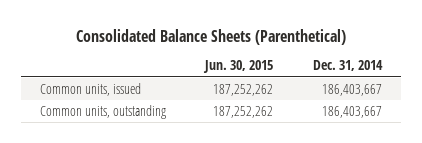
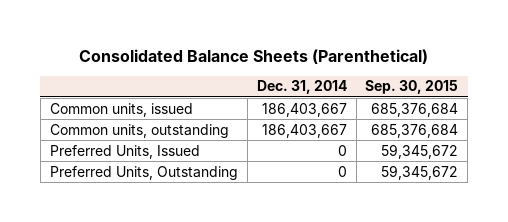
- | Jun. 30, 2015 | Dec. 31, 2014
+ | Dec. 31, 2014 | Sep. 30, 2015
+ Preferred Units, Issued | 0 | 59,345,672
+ Preferred Units, Outstanding | 0 | 59,345,672

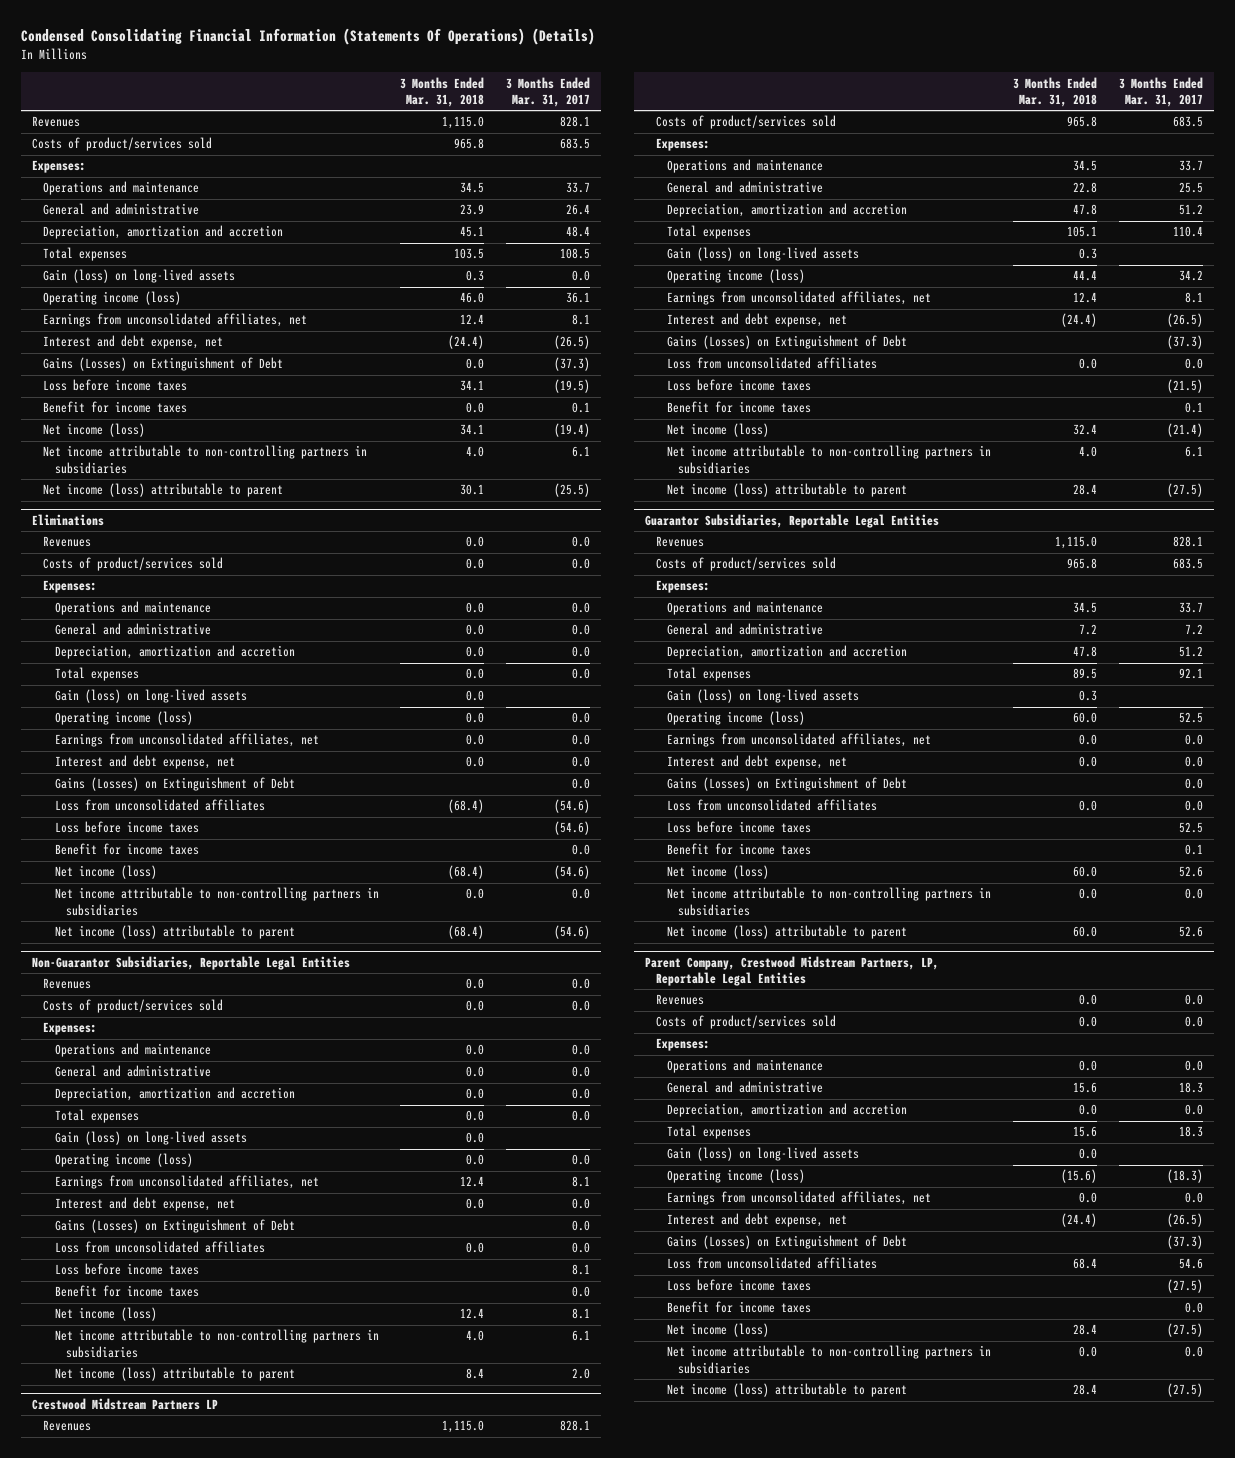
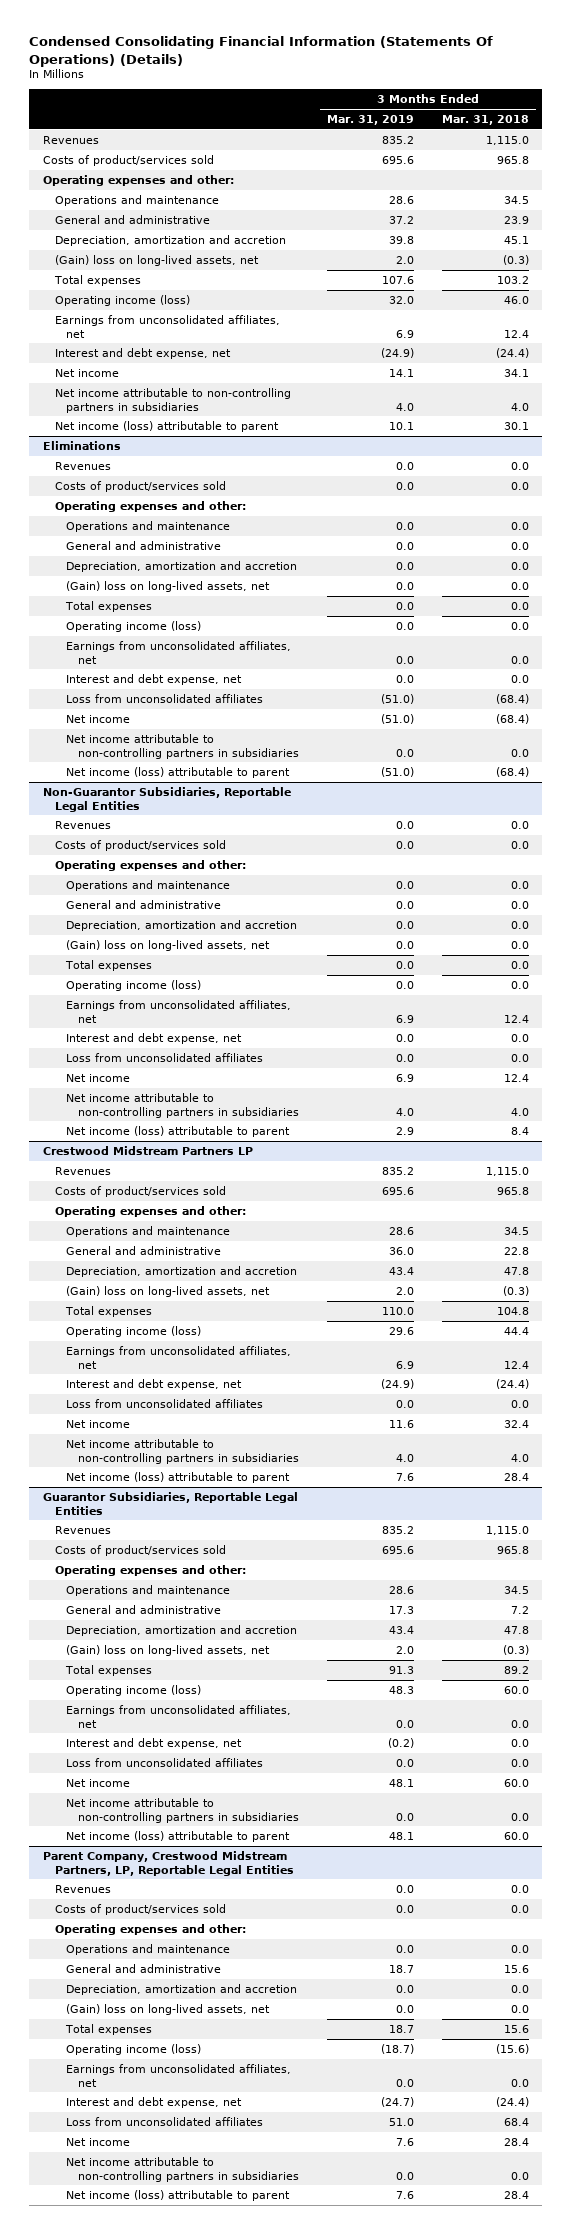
- | 3 Months Ended Mar. 31, 2018 | 3 Months Ended Mar. 31, 2017
+ | 3 Months Ended Mar. 31, 2019 | 3 Months Ended Mar. 31, 2018
- Expenses:
+ Operating expenses and other:
- Total expenses | 103.5 | 108.5
- Gain (loss) on long-lived assets | 0.3 | 0.0
+ (Gain) loss on long-lived assets, net | 2.0 | (0.3)
+ Total expenses | 107.6 | 103.2
- Gains (Losses) on Extinguishment of Debt | 0.0 | (37.3)
- Loss before income taxes | 34.1 | (19.5)
- Benefit for income taxes | 0.0 | 0.1
- Net income (loss) | 34.1 | (19.4)
+ Net income | 14.1 | 34.1
@ Eliminations
- Expenses:
+ Operating expenses and other:
+ (Gain) loss on long-lived assets, net | 0.0 | 0.0
- Gain (loss) on long-lived assets | 0.0 |
- Gains (Losses) on Extinguishment of Debt | | 0.0
- Loss before income taxes | | (54.6)
- Benefit for income taxes | | 0.0
- Net income (loss) | (68.4) | (54.6)
+ Net income | (51.0) | (68.4)
@ Non-Guarantor Subsidiaries, Reportable Legal Entities
- Expenses:
+ Operating expenses and other:
+ (Gain) loss on long-lived assets, net | 0.0 | 0.0
- Gain (loss) on long-lived assets | 0.0 |
- Gains (Losses) on Extinguishment of Debt | | 0.0
- Loss before income taxes | | 8.1
- Benefit for income taxes | | 0.0
- Net income (loss) | 12.4 | 8.1
+ Net income | 6.9 | 12.4
@ Crestwood Midstream Partners LP
- Expenses:
+ Operating expenses and other:
- Total expenses | 105.1 | 110.4
- Gain (loss) on long-lived assets | 0.3 |
+ (Gain) loss on long-lived assets, net | 2.0 | (0.3)
+ Total expenses | 110.0 | 104.8
- Gains (Losses) on Extinguishment of Debt | | (37.3)
- Loss before income taxes | | (21.5)
- Benefit for income taxes | | 0.1
- Net income (loss) | 32.4 | (21.4)
+ Net income | 11.6 | 32.4
@ Guarantor Subsidiaries, Reportable Legal Entities
- Expenses:
+ Operating expenses and other:
- Total expenses | 89.5 | 92.1
- Gain (loss) on long-lived assets | 0.3 |
+ (Gain) loss on long-lived assets, net | 2.0 | (0.3)
+ Total expenses | 91.3 | 89.2
- Gains (Losses) on Extinguishment of Debt | | 0.0
- Loss before income taxes | | 52.5
- Benefit for income taxes | | 0.1
- Net income (loss) | 60.0 | 52.6
+ Net income | 48.1 | 60.0
@ Parent Company, Crestwood Midstream Partners, LP, Reportable Legal Entities
- Expenses:
+ Operating expenses and other:
+ (Gain) loss on long-lived assets, net | 0.0 | 0.0
- Gain (loss) on long-lived assets | 0.0 |
- Gains (Losses) on Extinguishment of Debt | | (37.3)
- Loss before income taxes | | (27.5)
- Benefit for income taxes | | 0.0
- Net income (loss) | 28.4 | (27.5)
+ Net income | 7.6 | 28.4

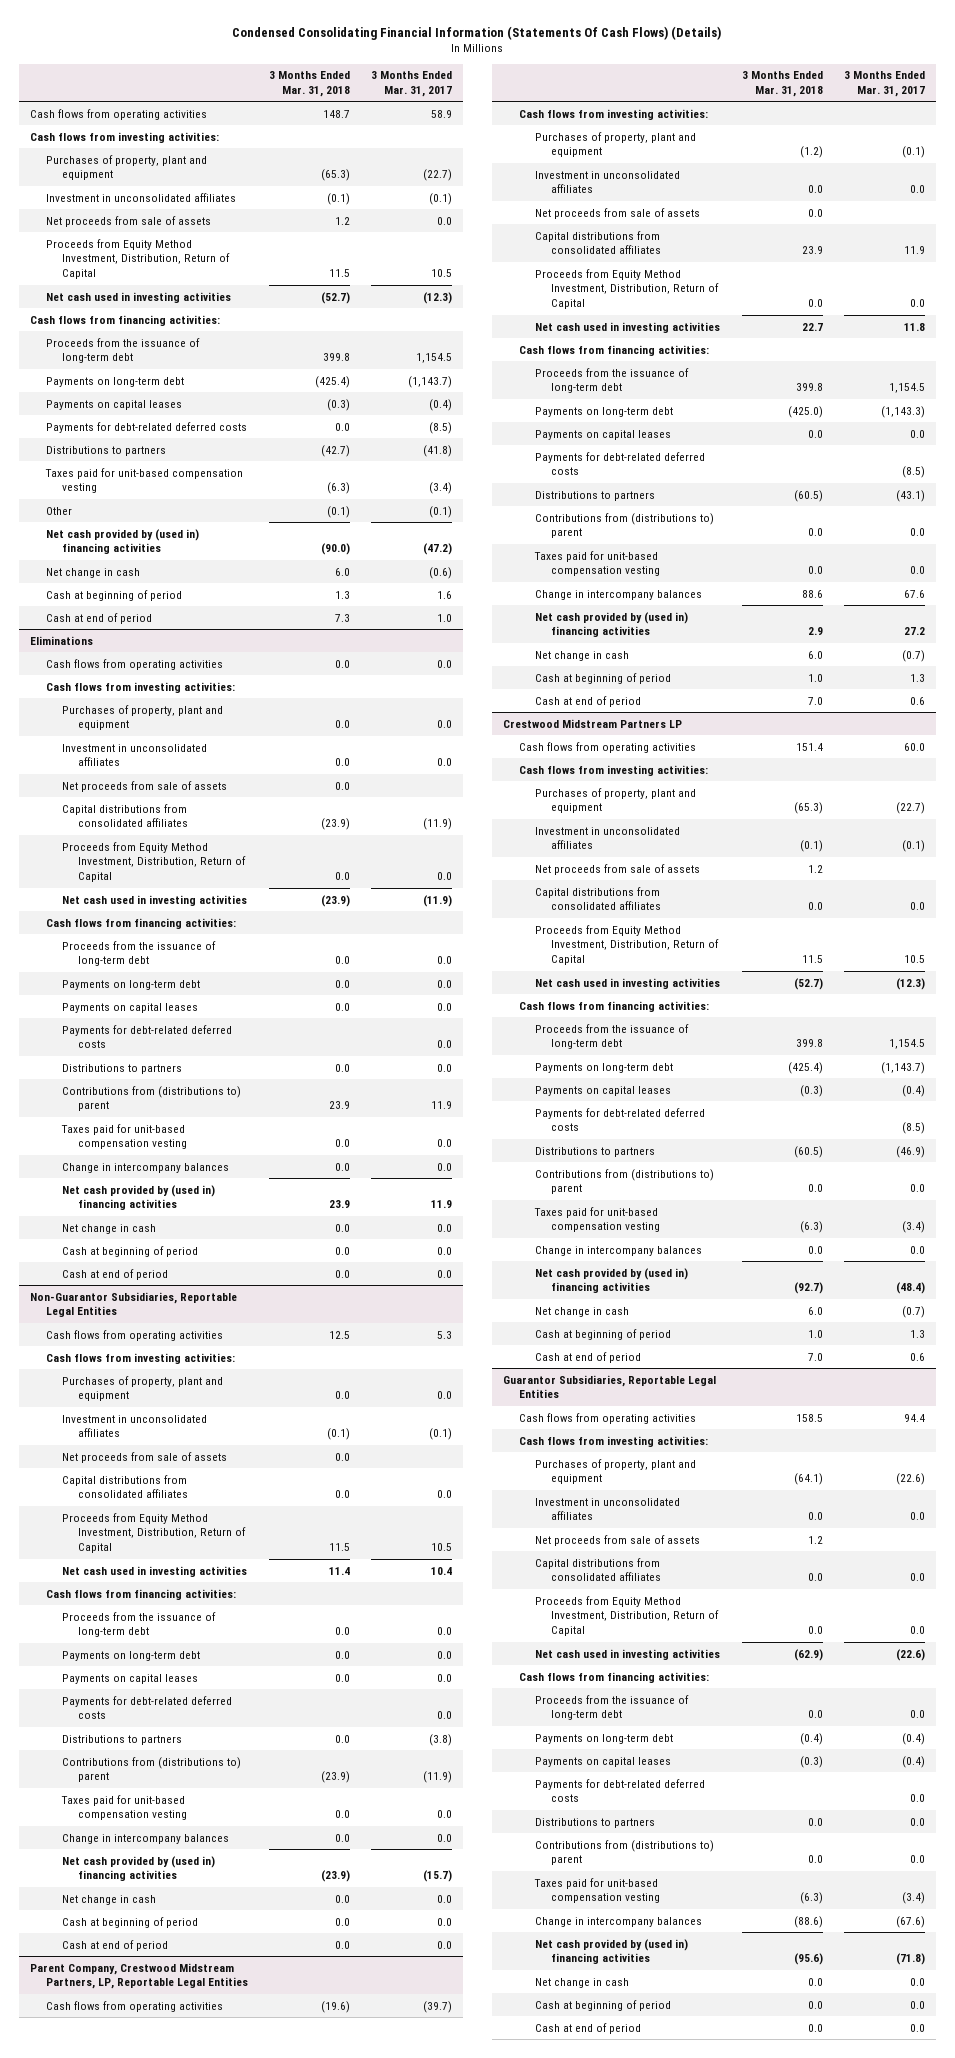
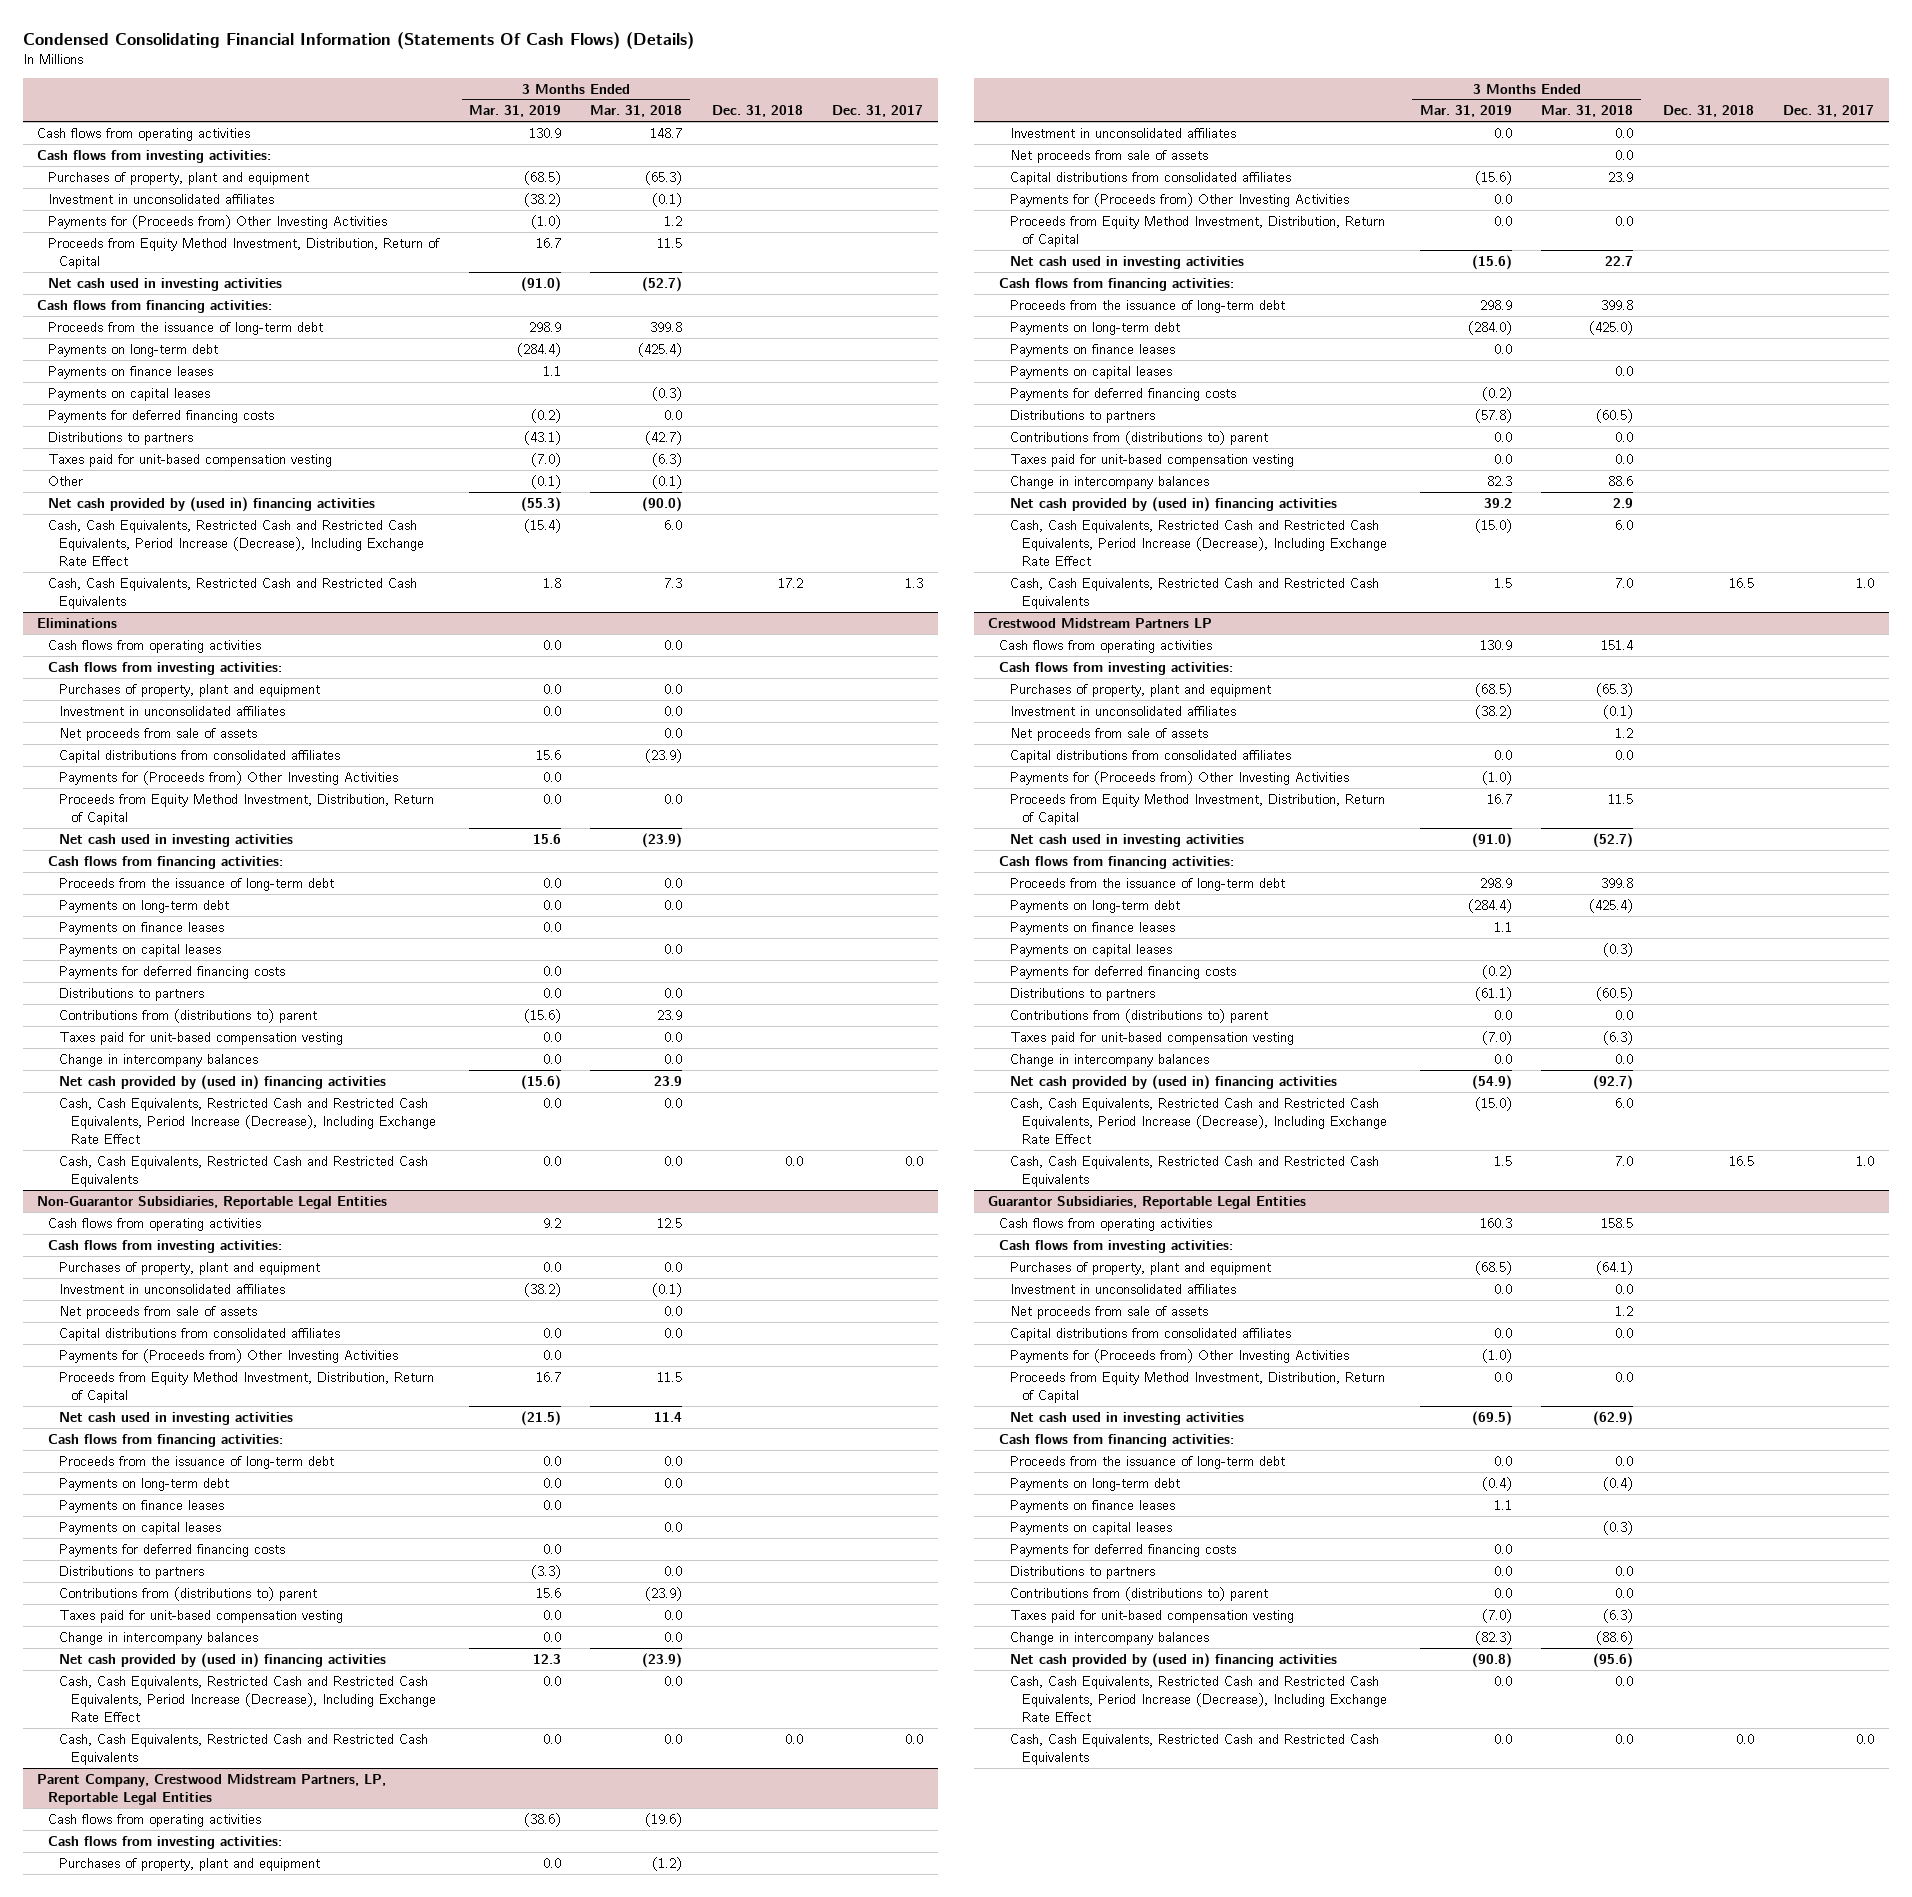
- | 3 Months Ended Mar. 31, 2018 | 3 Months Ended Mar. 31, 2017
+ | 3 Months Ended Mar. 31, 2019 | 3 Months Ended Mar. 31, 2018 | Dec. 31, 2018 | Dec. 31, 2017
- Net proceeds from sale of assets | 1.2 | 0.0
+ Payments for (Proceeds from) Other Investing Activities | (1.0) | 1.2 | |
+ Payments on finance leases | 1.1 | | |
- Payments for debt-related deferred costs | 0.0 | (8.5)
+ Payments for deferred financing costs | (0.2) | 0.0 | |
- Net change in cash | 6.0 | (0.6)
- Cash at beginning of period | 1.3 | 1.6
- Cash at end of period | 7.3 | 1.0
+ Cash, Cash Equivalents, Restricted Cash and Restricted Cash Equivalents, Period Increase (Decrease), Including Exchange Rate Effect | (15.4) | 6.0 | |
+ Cash, Cash Equivalents, Restricted Cash and Restricted Cash Equivalents | 1.8 | 7.3 | 17.2 | 1.3
@ Eliminations
+ Payments for (Proceeds from) Other Investing Activities | 0.0 | | |
+ Payments on finance leases | 0.0 | | |
- Payments for debt-related deferred costs | | 0.0
+ Payments for deferred financing costs | 0.0 | | |
- Net change in cash | 0.0 | 0.0
- Cash at beginning of period | 0.0 | 0.0
- Cash at end of period | 0.0 | 0.0
+ Cash, Cash Equivalents, Restricted Cash and Restricted Cash Equivalents, Period Increase (Decrease), Including Exchange Rate Effect | 0.0 | 0.0 | |
+ Cash, Cash Equivalents, Restricted Cash and Restricted Cash Equivalents | 0.0 | 0.0 | 0.0 | 0.0
@ Non-Guarantor Subsidiaries, Reportable Legal Entities
+ Payments for (Proceeds from) Other Investing Activities | 0.0 | | |
+ Payments on finance leases | 0.0 | | |
- Payments for debt-related deferred costs | | 0.0
+ Payments for deferred financing costs | 0.0 | | |
- Net change in cash | 0.0 | 0.0
- Cash at beginning of period | 0.0 | 0.0
- Cash at end of period | 0.0 | 0.0
+ Cash, Cash Equivalents, Restricted Cash and Restricted Cash Equivalents, Period Increase (Decrease), Including Exchange Rate Effect | 0.0 | 0.0 | |
+ Cash, Cash Equivalents, Restricted Cash and Restricted Cash Equivalents | 0.0 | 0.0 | 0.0 | 0.0
@ Parent Company, Crestwood Midstream Partners, LP, Reportable Legal Entities
+ Payments for (Proceeds from) Other Investing Activities | 0.0 | | |
+ Payments on finance leases | 0.0 | | |
- Payments for debt-related deferred costs | | (8.5)
+ Payments for deferred financing costs | (0.2) | | |
- Net change in cash | 6.0 | (0.7)
- Cash at beginning of period | 1.0 | 1.3
- Cash at end of period | 7.0 | 0.6
+ Cash, Cash Equivalents, Restricted Cash and Restricted Cash Equivalents, Period Increase (Decrease), Including Exchange Rate Effect | (15.0) | 6.0 | |
+ Cash, Cash Equivalents, Restricted Cash and Restricted Cash Equivalents | 1.5 | 7.0 | 16.5 | 1.0
@ Crestwood Midstream Partners LP
+ Payments for (Proceeds from) Other Investing Activities | (1.0) | | |
+ Payments on finance leases | 1.1 | | |
- Payments for debt-related deferred costs | | (8.5)
+ Payments for deferred financing costs | (0.2) | | |
- Net change in cash | 6.0 | (0.7)
- Cash at beginning of period | 1.0 | 1.3
- Cash at end of period | 7.0 | 0.6
+ Cash, Cash Equivalents, Restricted Cash and Restricted Cash Equivalents, Period Increase (Decrease), Including Exchange Rate Effect | (15.0) | 6.0 | |
+ Cash, Cash Equivalents, Restricted Cash and Restricted Cash Equivalents | 1.5 | 7.0 | 16.5 | 1.0
@ Guarantor Subsidiaries, Reportable Legal Entities
+ Payments for (Proceeds from) Other Investing Activities | (1.0) | | |
+ Payments on finance leases | 1.1 | | |
- Payments for debt-related deferred costs | | 0.0
+ Payments for deferred financing costs | 0.0 | | |
- Net change in cash | 0.0 | 0.0
- Cash at beginning of period | 0.0 | 0.0
- Cash at end of period | 0.0 | 0.0
+ Cash, Cash Equivalents, Restricted Cash and Restricted Cash Equivalents, Period Increase (Decrease), Including Exchange Rate Effect | 0.0 | 0.0 | |
+ Cash, Cash Equivalents, Restricted Cash and Restricted Cash Equivalents | 0.0 | 0.0 | 0.0 | 0.0

